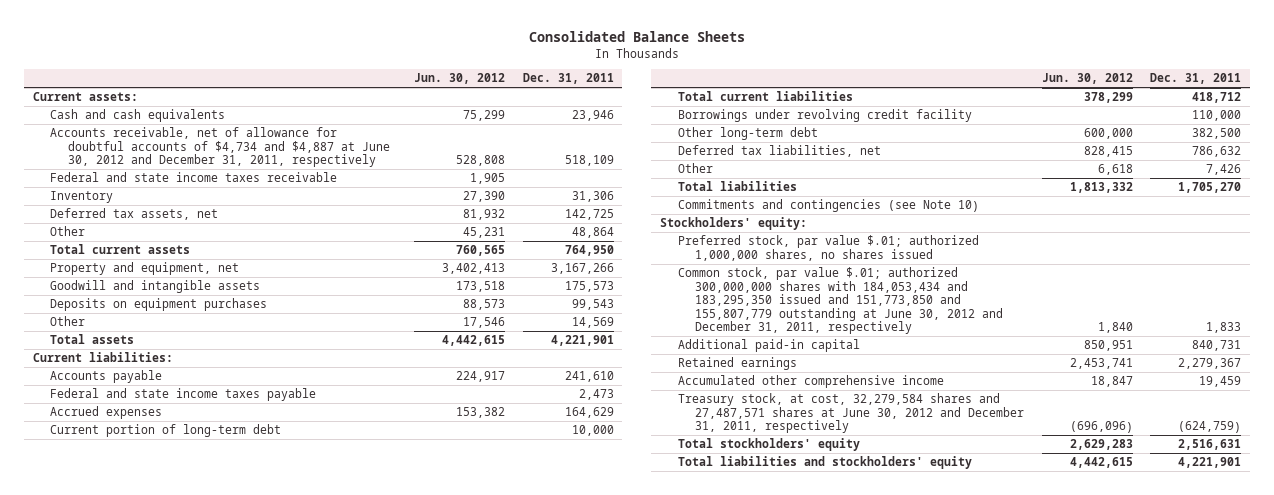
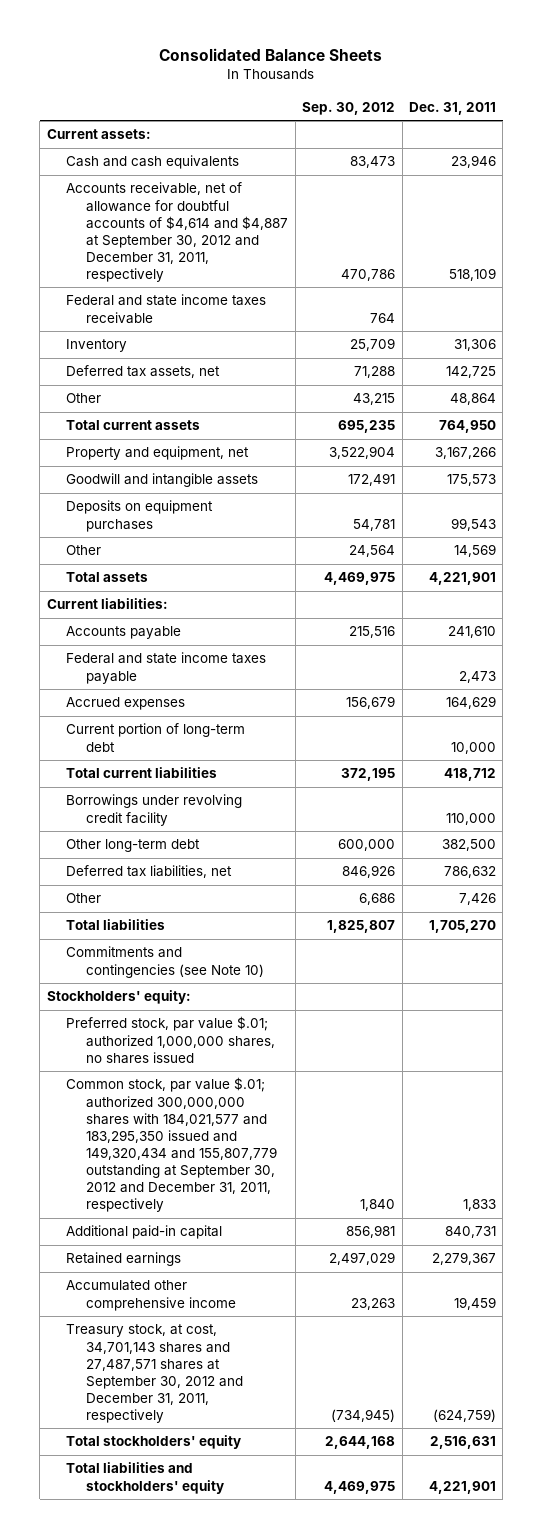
- | Jun. 30, 2012 | Dec. 31, 2011
+ | Sep. 30, 2012 | Dec. 31, 2011
- Accounts receivable, net of allowance for doubtful accounts of $4,734 and $4,887 at June 30, 2012 and December 31, 2011, respectively | 528,808 | 518,109
+ Accounts receivable, net of allowance for doubtful accounts of $4,614 and $4,887 at September 30, 2012 and December 31, 2011, respectively | 470,786 | 518,109
- Common stock, par value $.01; authorized 300,000,000 shares with 184,053,434 and 183,295,350 issued and 151,773,850 and 155,807,779 outstanding at June 30, 2012 and December 31, 2011, respectively | 1,840 | 1,833
+ Common stock, par value $.01; authorized 300,000,000 shares with 184,021,577 and 183,295,350 issued and 149,320,434 and 155,807,779 outstanding at September 30, 2012 and December 31, 2011, respectively | 1,840 | 1,833
- Treasury stock, at cost, 32,279,584 shares and 27,487,571 shares at June 30, 2012 and December 31, 2011, respectively | (696,096) | (624,759)
+ Treasury stock, at cost, 34,701,143 shares and 27,487,571 shares at September 30, 2012 and December 31, 2011, respectively | (734,945) | (624,759)

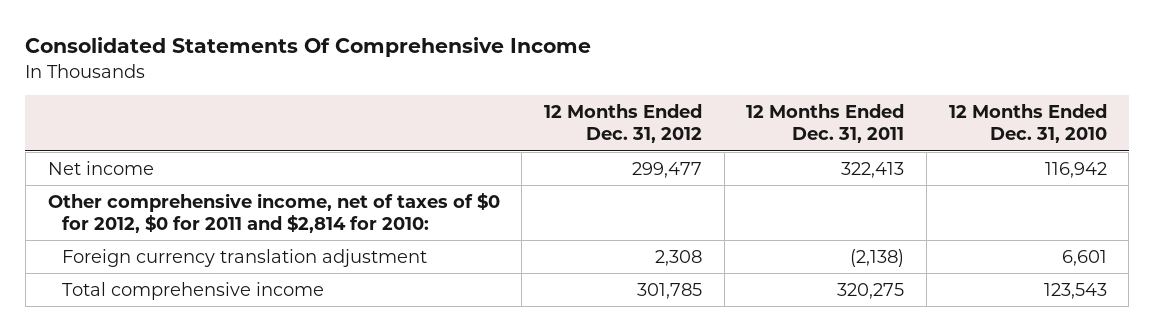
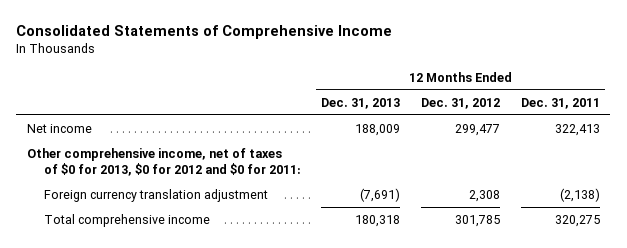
- Consolidated Statements Of Comprehensive Income
+ Consolidated Statements of Comprehensive Income
- | 12 Months Ended Dec. 31, 2012 | 12 Months Ended Dec. 31, 2011 | 12 Months Ended Dec. 31, 2010
+ | 12 Months Ended Dec. 31, 2013 | 12 Months Ended Dec. 31, 2012 | 12 Months Ended Dec. 31, 2011
- Other comprehensive income, net of taxes of $0 for 2012, $0 for 2011 and $2,814 for 2010:
+ Other comprehensive income, net of taxes of $0 for 2013, $0 for 2012 and $0 for 2011:

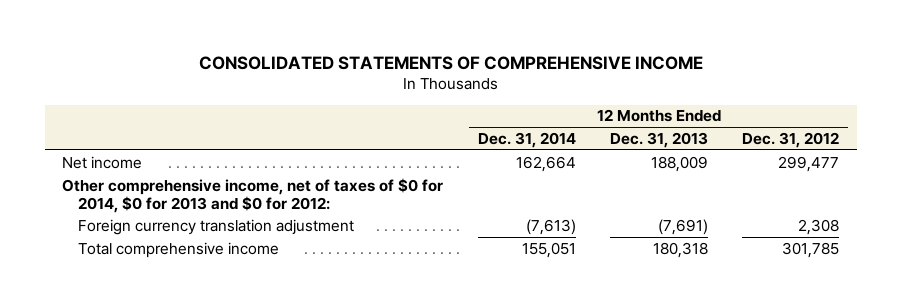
- Consolidated Statements of Comprehensive Income
+ CONSOLIDATED STATEMENTS OF COMPREHENSIVE INCOME
- | 12 Months Ended Dec. 31, 2013 | 12 Months Ended Dec. 31, 2012 | 12 Months Ended Dec. 31, 2011
+ | 12 Months Ended Dec. 31, 2014 | 12 Months Ended Dec. 31, 2013 | 12 Months Ended Dec. 31, 2012
- Other comprehensive income, net of taxes of $0 for 2013, $0 for 2012 and $0 for 2011:
+ Other comprehensive income, net of taxes of $0 for 2014, $0 for 2013 and $0 for 2012:

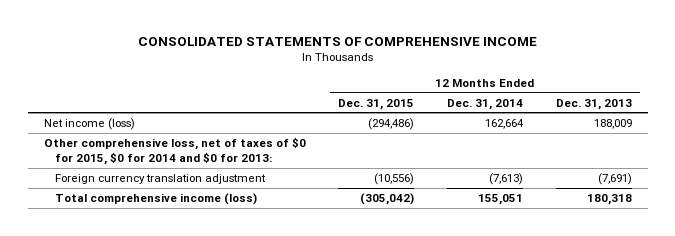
- | 12 Months Ended Dec. 31, 2014 | 12 Months Ended Dec. 31, 2013 | 12 Months Ended Dec. 31, 2012
+ | 12 Months Ended Dec. 31, 2015 | 12 Months Ended Dec. 31, 2014 | 12 Months Ended Dec. 31, 2013
- Net income | 162,664 | 188,009 | 299,477
- Other comprehensive income, net of taxes of $0 for 2014, $0 for 2013 and $0 for 2012:
+ Net income (loss) | (294,486) | 162,664 | 188,009
+ Other comprehensive loss, net of taxes of $0 for 2015, $0 for 2014 and $0 for 2013:
- Total comprehensive income | 155,051 | 180,318 | 301,785
+ Total comprehensive income (loss) | (305,042) | 155,051 | 180,318

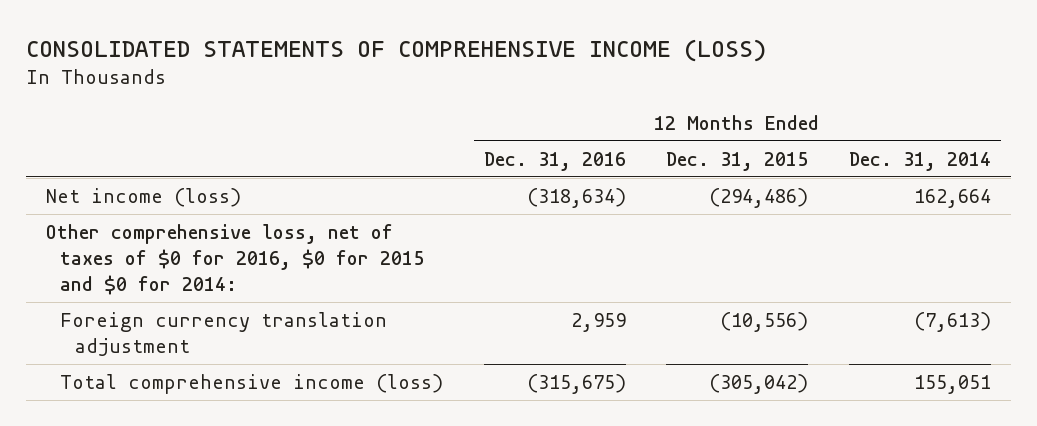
- CONSOLIDATED STATEMENTS OF COMPREHENSIVE INCOME
+ CONSOLIDATED STATEMENTS OF COMPREHENSIVE INCOME (LOSS)
- | 12 Months Ended Dec. 31, 2015 | 12 Months Ended Dec. 31, 2014 | 12 Months Ended Dec. 31, 2013
+ | 12 Months Ended Dec. 31, 2016 | 12 Months Ended Dec. 31, 2015 | 12 Months Ended Dec. 31, 2014
- Other comprehensive loss, net of taxes of $0 for 2015, $0 for 2014 and $0 for 2013:
+ Other comprehensive loss, net of taxes of $0 for 2016, $0 for 2015 and $0 for 2014:

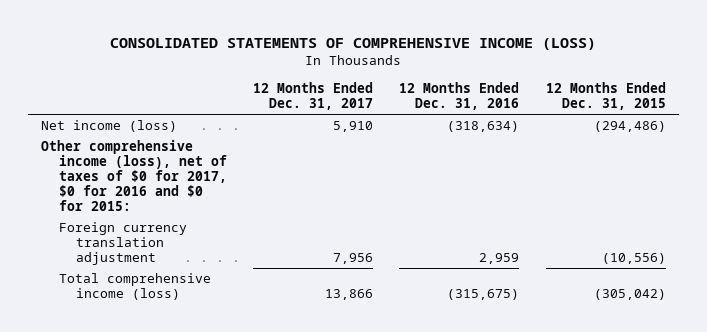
- | 12 Months Ended Dec. 31, 2016 | 12 Months Ended Dec. 31, 2015 | 12 Months Ended Dec. 31, 2014
+ | 12 Months Ended Dec. 31, 2017 | 12 Months Ended Dec. 31, 2016 | 12 Months Ended Dec. 31, 2015
- Other comprehensive loss, net of taxes of $0 for 2016, $0 for 2015 and $0 for 2014:
+ Other comprehensive income (loss), net of taxes of $0 for 2017, $0 for 2016 and $0 for 2015:

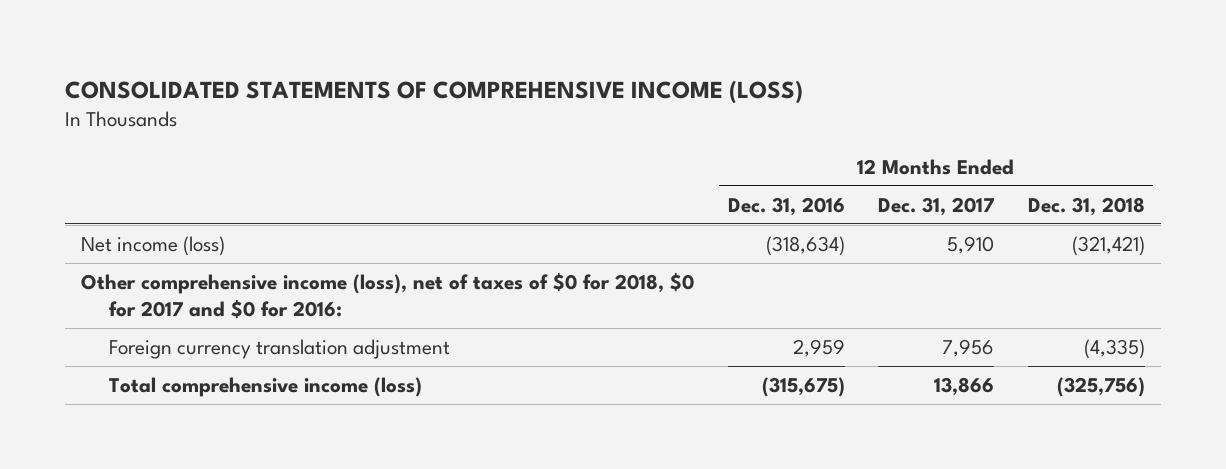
- | 12 Months Ended Dec. 31, 2017 | 12 Months Ended Dec. 31, 2016 | 12 Months Ended Dec. 31, 2015
+ | 12 Months Ended Dec. 31, 2016 | 12 Months Ended Dec. 31, 2017 | 12 Months Ended Dec. 31, 2018
- Other comprehensive income (loss), net of taxes of $0 for 2017, $0 for 2016 and $0 for 2015:
+ Other comprehensive income (loss), net of taxes of $0 for 2018, $0 for 2017 and $0 for 2016:

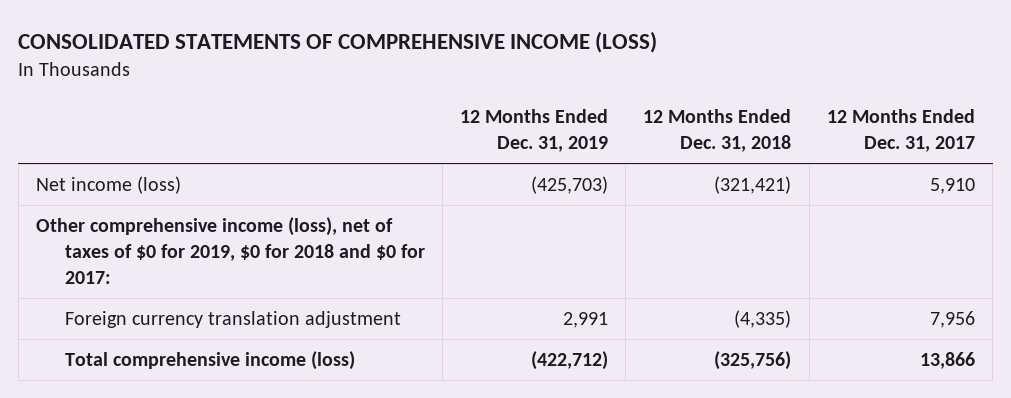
- | 12 Months Ended Dec. 31, 2016 | 12 Months Ended Dec. 31, 2017 | 12 Months Ended Dec. 31, 2018
+ | 12 Months Ended Dec. 31, 2019 | 12 Months Ended Dec. 31, 2018 | 12 Months Ended Dec. 31, 2017
- Other comprehensive income (loss), net of taxes of $0 for 2018, $0 for 2017 and $0 for 2016:
+ Other comprehensive income (loss), net of taxes of $0 for 2019, $0 for 2018 and $0 for 2017:

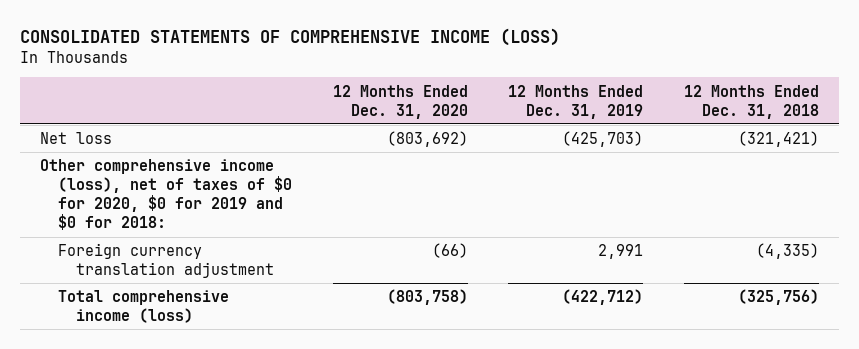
- | 12 Months Ended Dec. 31, 2019 | 12 Months Ended Dec. 31, 2018 | 12 Months Ended Dec. 31, 2017
+ | 12 Months Ended Dec. 31, 2020 | 12 Months Ended Dec. 31, 2019 | 12 Months Ended Dec. 31, 2018
- Net income (loss) | (425,703) | (321,421) | 5,910
- Other comprehensive income (loss), net of taxes of $0 for 2019, $0 for 2018 and $0 for 2017:
+ Net loss | (803,692) | (425,703) | (321,421)
+ Other comprehensive income (loss), net of taxes of $0 for 2020, $0 for 2019 and $0 for 2018:

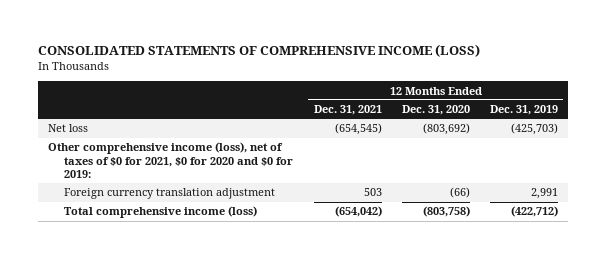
- | 12 Months Ended Dec. 31, 2020 | 12 Months Ended Dec. 31, 2019 | 12 Months Ended Dec. 31, 2018
+ | 12 Months Ended Dec. 31, 2021 | 12 Months Ended Dec. 31, 2020 | 12 Months Ended Dec. 31, 2019
- Other comprehensive income (loss), net of taxes of $0 for 2020, $0 for 2019 and $0 for 2018:
+ Other comprehensive income (loss), net of taxes of $0 for 2021, $0 for 2020 and $0 for 2019:

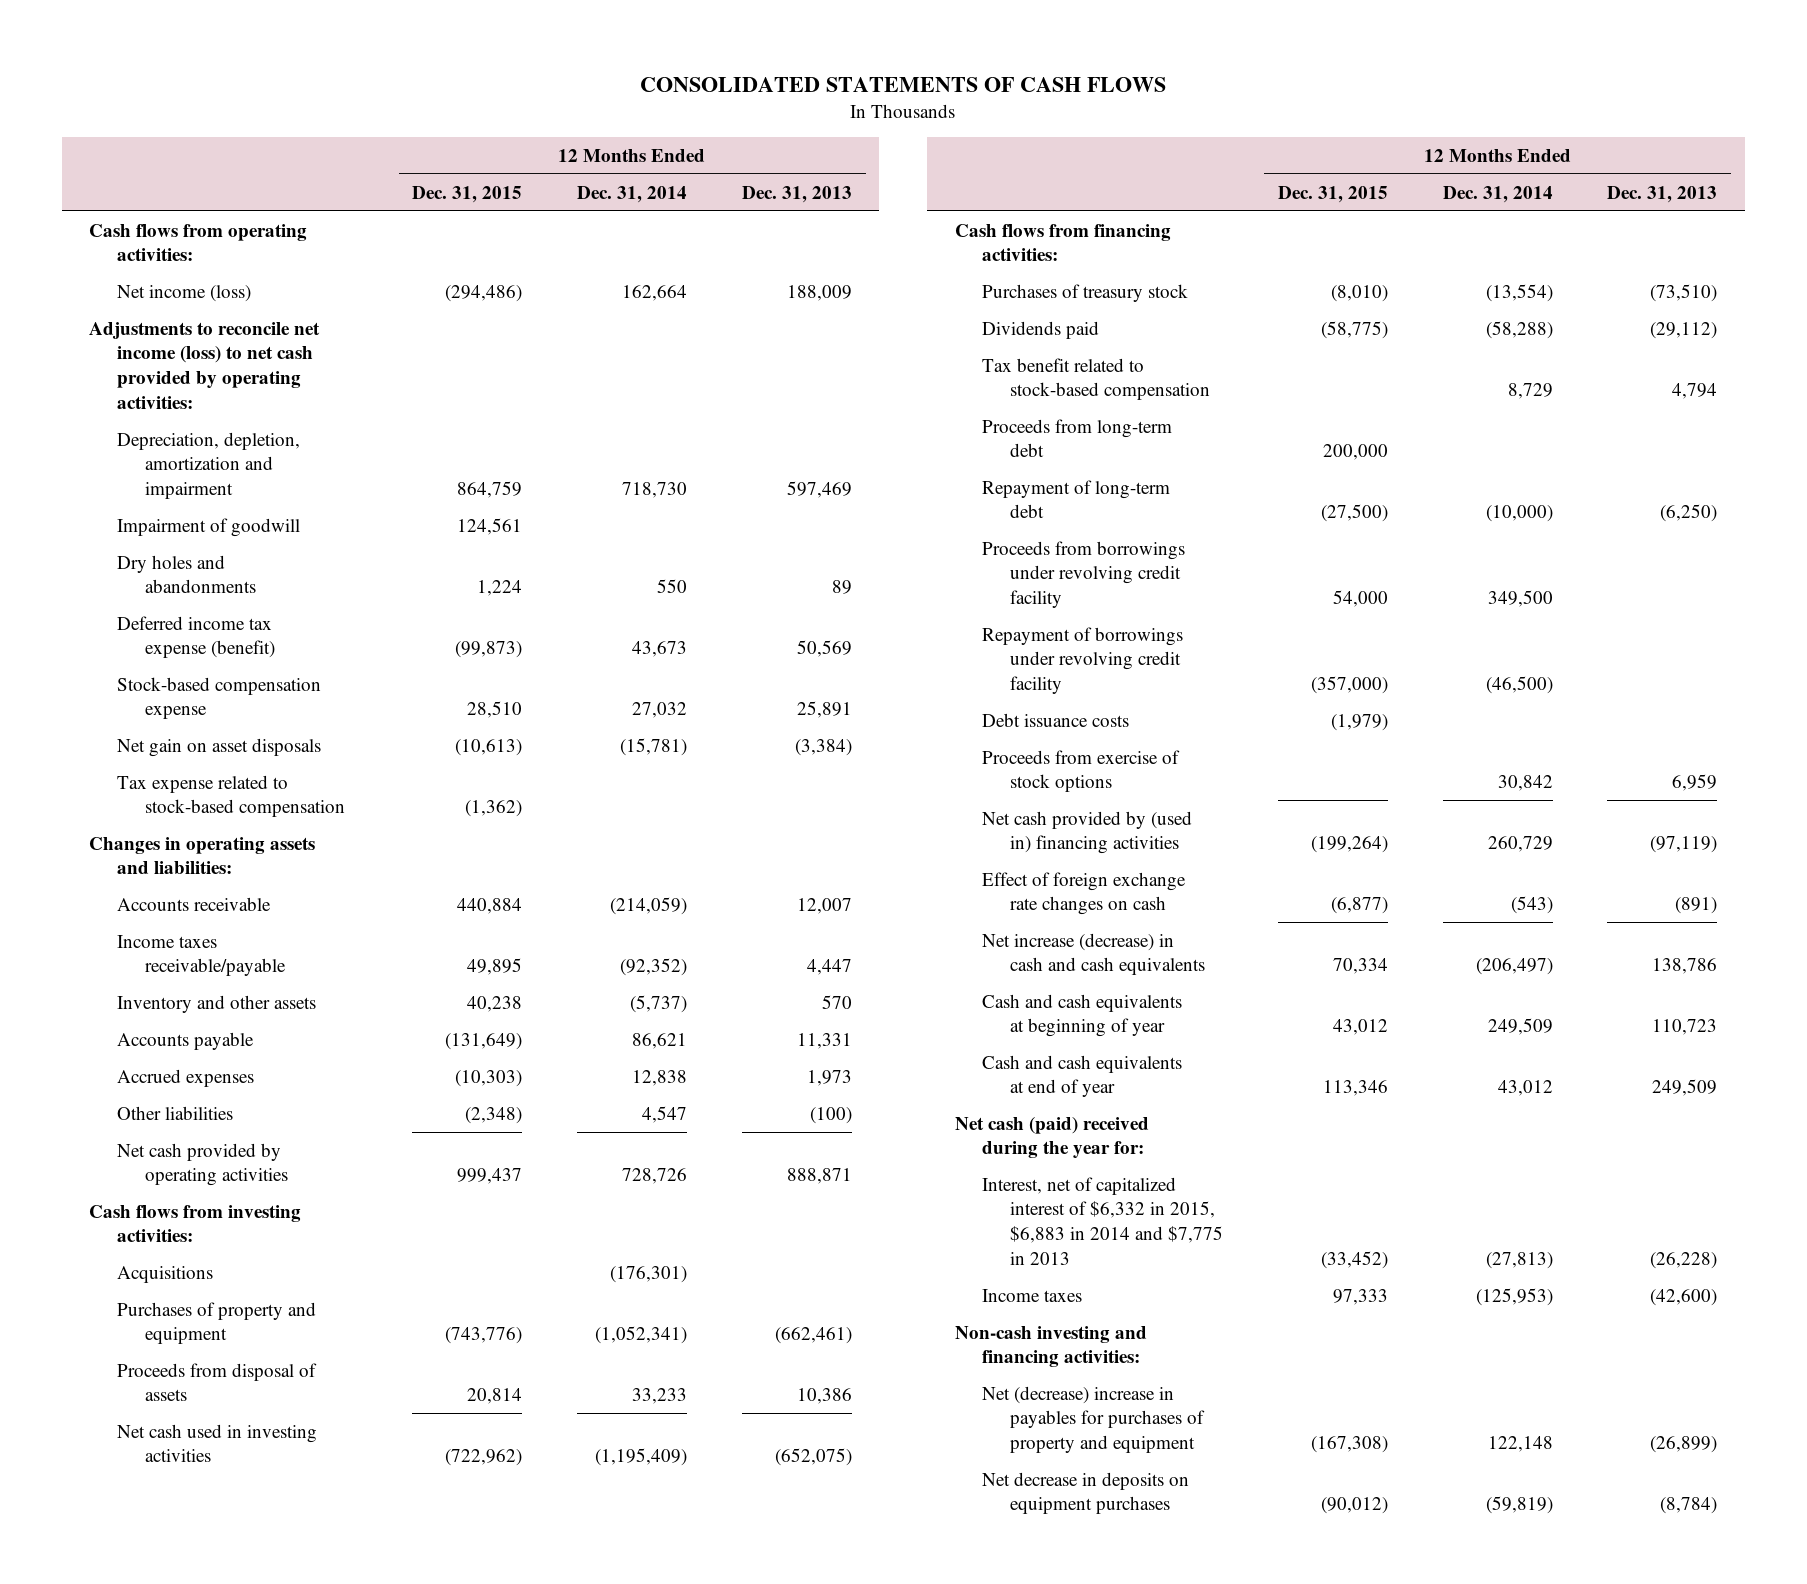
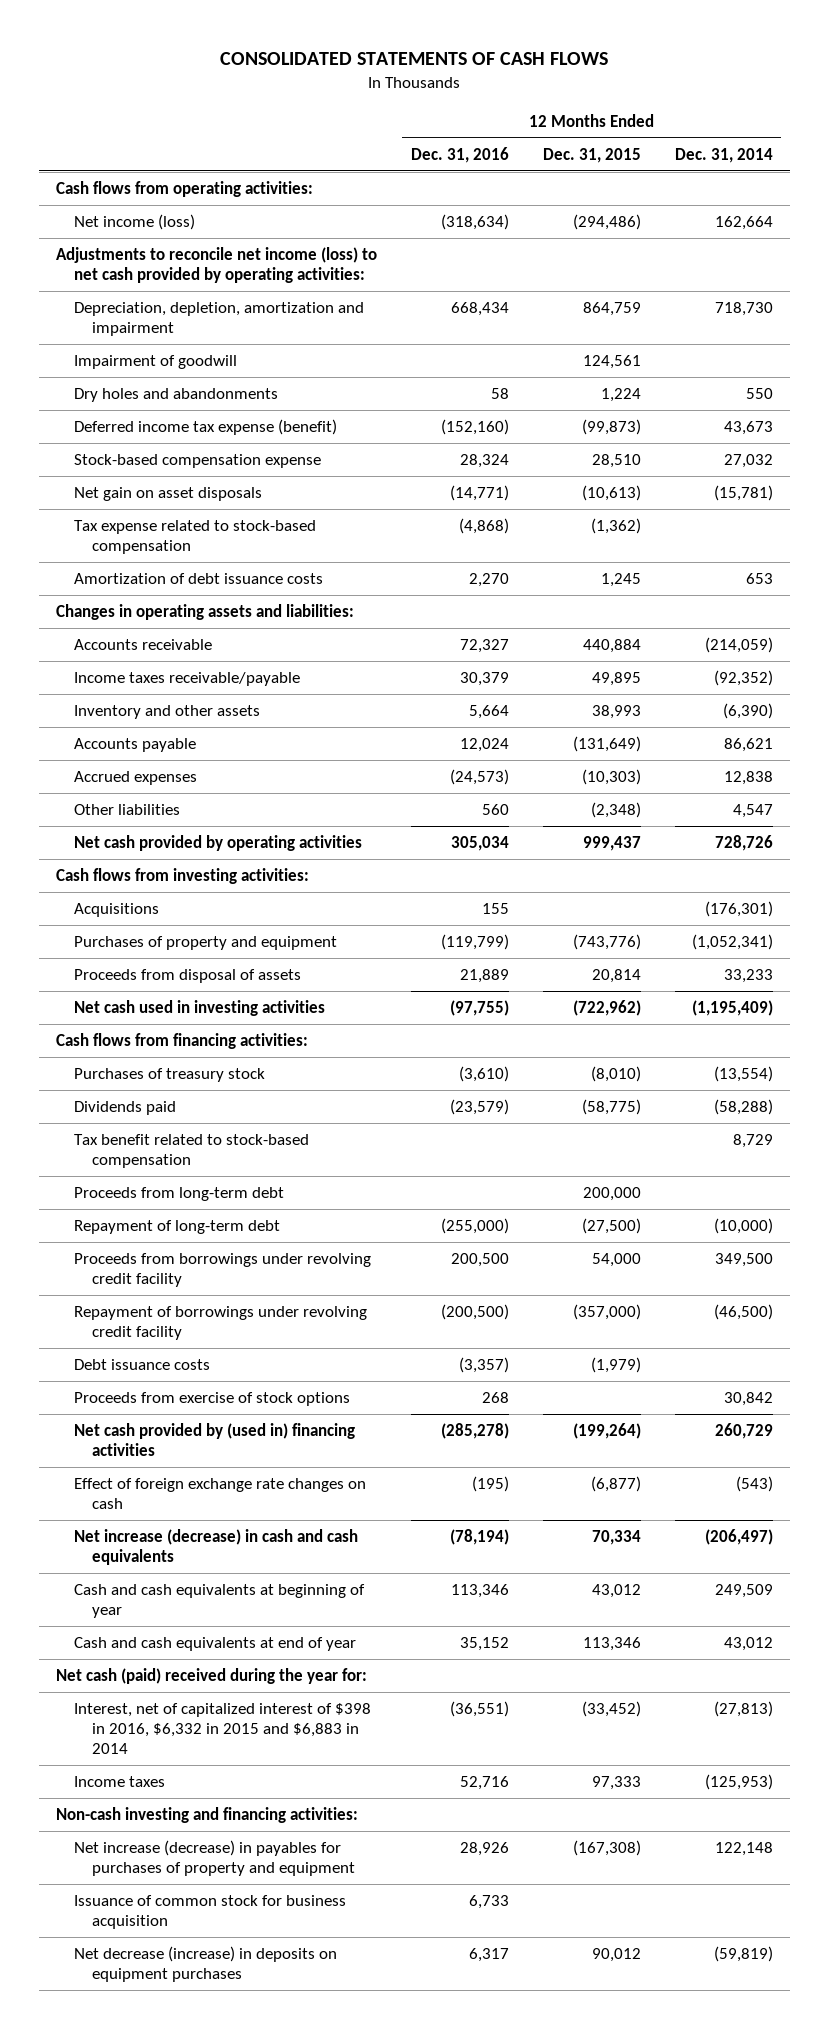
- | 12 Months Ended Dec. 31, 2015 | 12 Months Ended Dec. 31, 2014 | 12 Months Ended Dec. 31, 2013
+ | 12 Months Ended Dec. 31, 2016 | 12 Months Ended Dec. 31, 2015 | 12 Months Ended Dec. 31, 2014
+ Amortization of debt issuance costs | 2,270 | 1,245 | 653
- Inventory and other assets | 40,238 | (5,737) | 570
+ Inventory and other assets | 5,664 | 38,993 | (6,390)
- Interest, net of capitalized interest of $6,332 in 2015, $6,883 in 2014 and $7,775 in 2013 | (33,452) | (27,813) | (26,228)
+ Interest, net of capitalized interest of $398 in 2016, $6,332 in 2015 and $6,883 in 2014 | (36,551) | (33,452) | (27,813)
- Net (decrease) increase in payables for purchases of property and equipment | (167,308) | 122,148 | (26,899)
- Net decrease in deposits on equipment purchases | (90,012) | (59,819) | (8,784)
+ Net increase (decrease) in payables for purchases of property and equipment | 28,926 | (167,308) | 122,148
+ Issuance of common stock for business acquisition | 6,733 | |
+ Net decrease (increase) in deposits on equipment purchases | 6,317 | 90,012 | (59,819)

